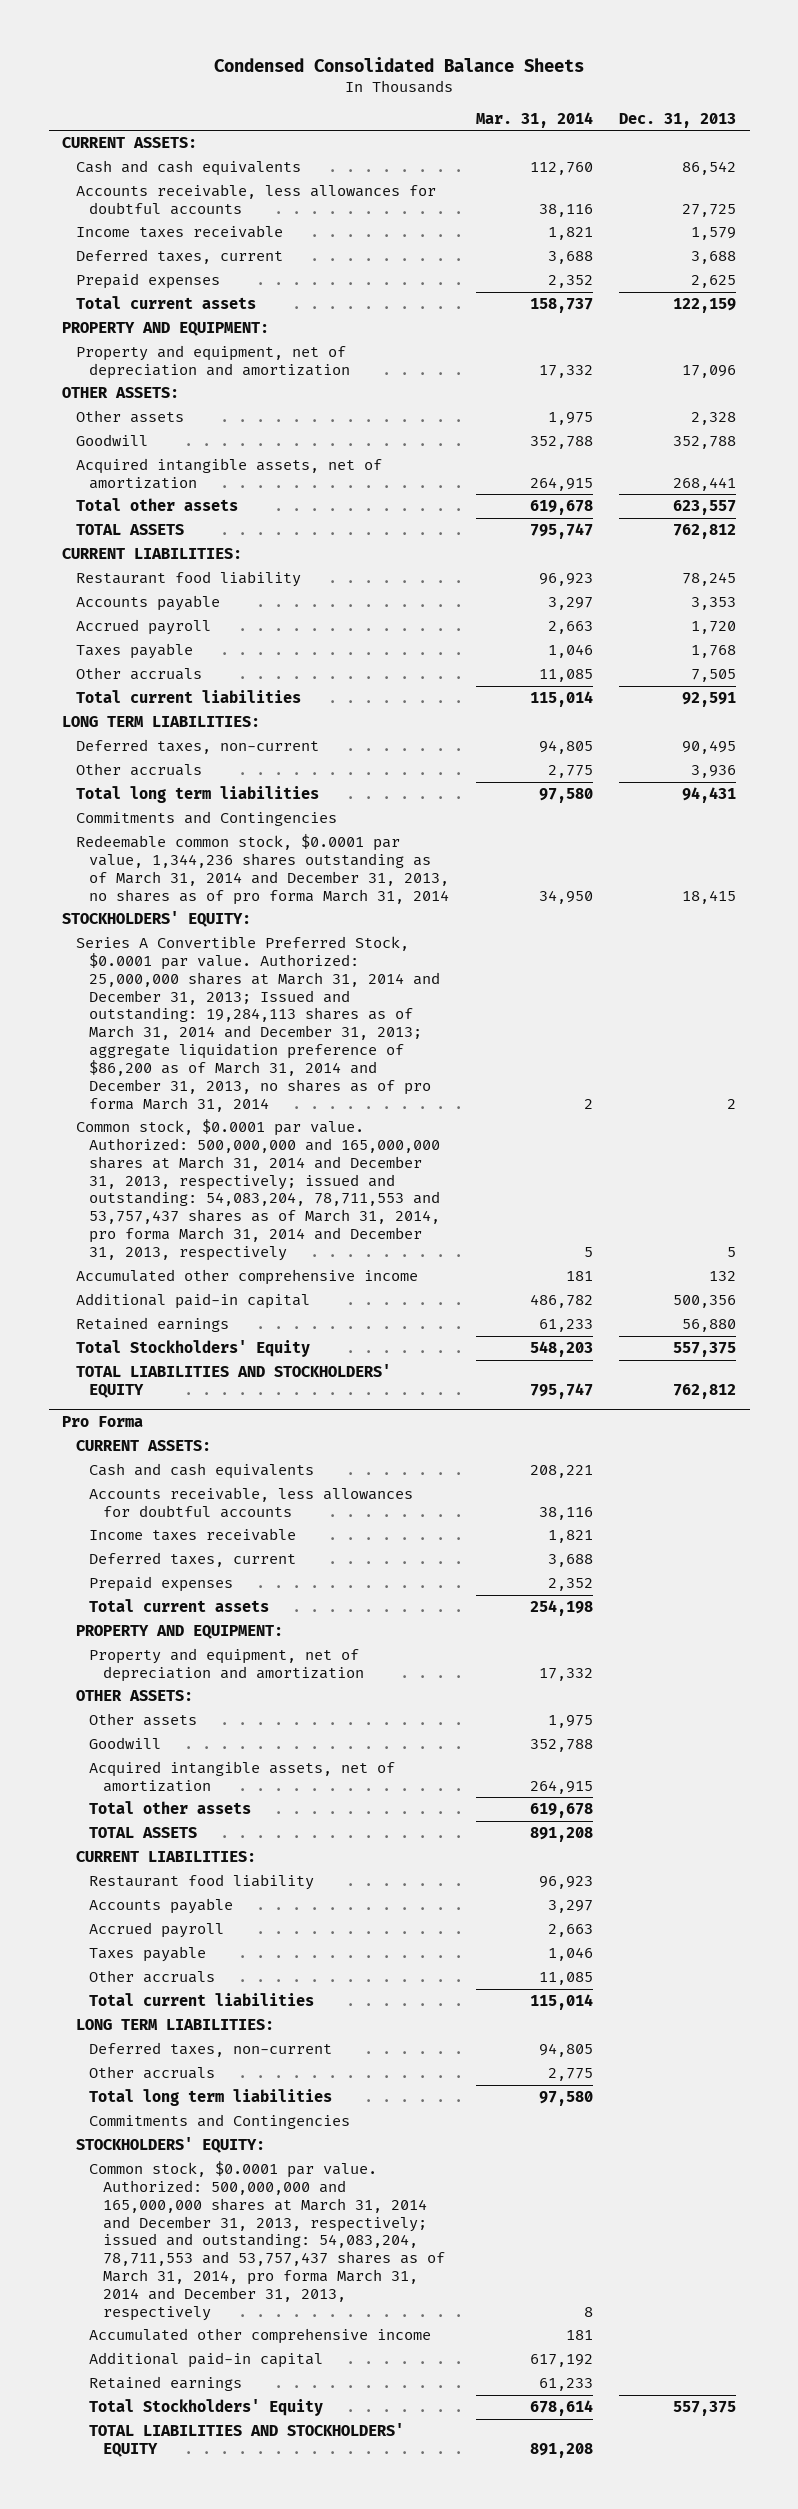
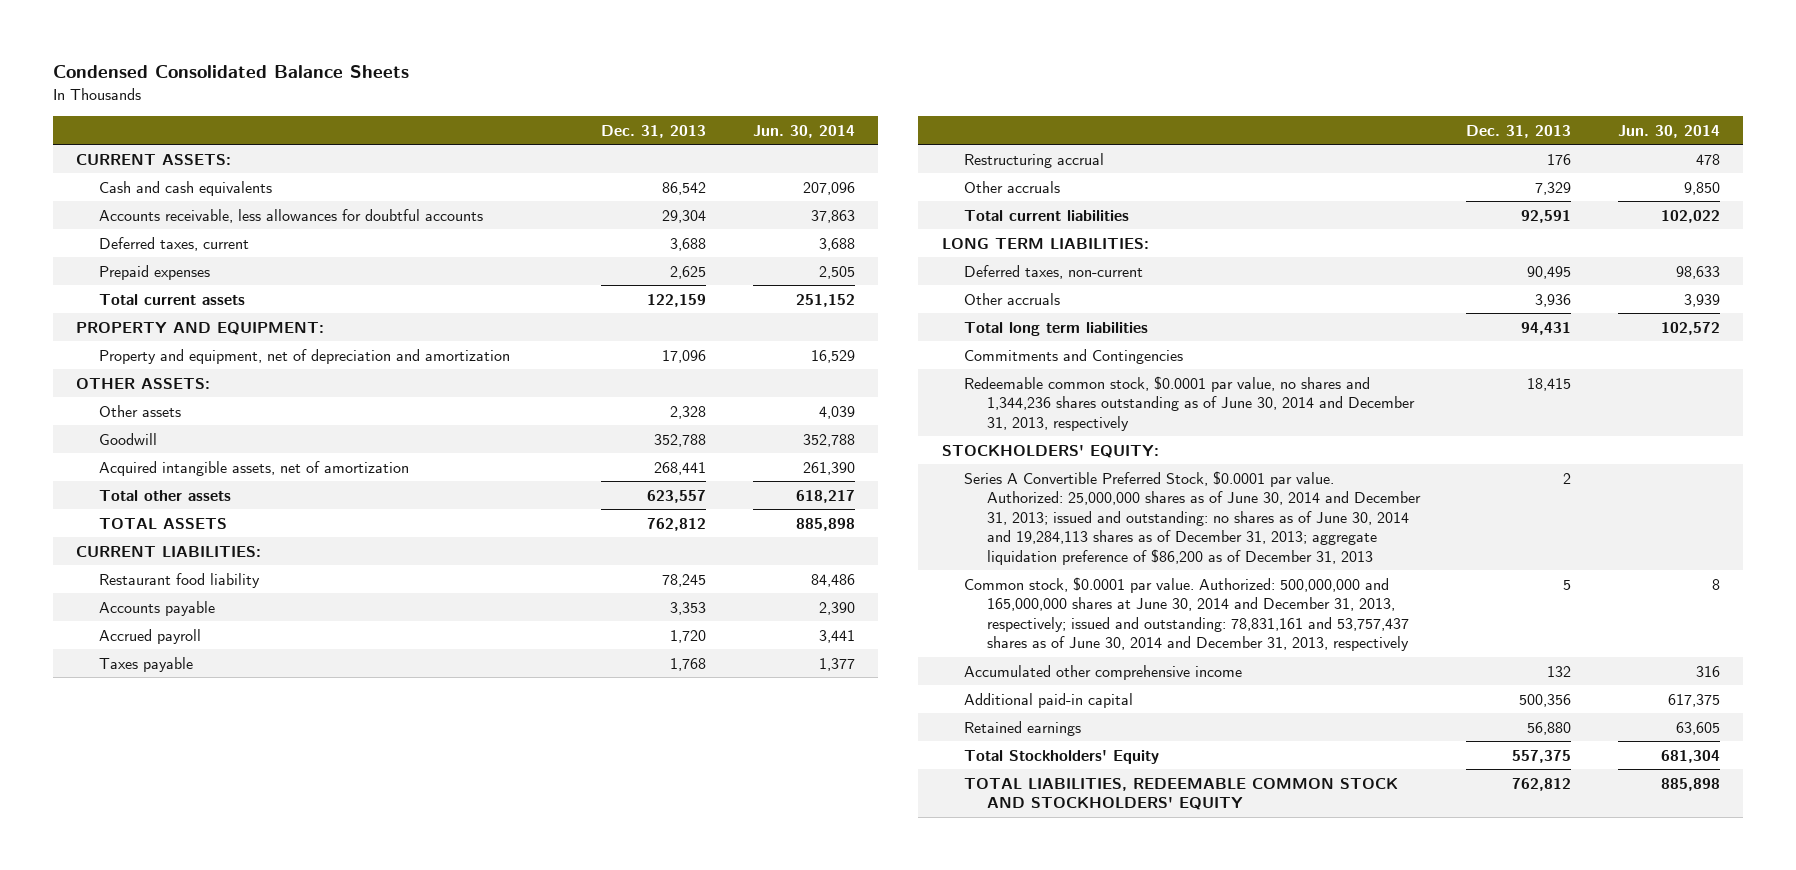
- | Mar. 31, 2014 | Dec. 31, 2013
+ | Dec. 31, 2013 | Jun. 30, 2014
- Accounts receivable, less allowances for doubtful accounts | 38,116 | 27,725
- Income taxes receivable | 1,821 | 1,579
+ Accounts receivable, less allowances for doubtful accounts | 29,304 | 37,863
- Other accruals | 11,085 | 7,505
+ Restructuring accrual | 176 | 478
+ Other accruals | 7,329 | 9,850
- Redeemable common stock, $0.0001 par value, 1,344,236 shares outstanding as of March 31, 2014 and December 31, 2013, no shares as of pro forma March 31, 2014 | 34,950 | 18,415
+ Redeemable common stock, $0.0001 par value, no shares and 1,344,236 shares outstanding as of June 30, 2014 and December 31, 2013, respectively | 18,415 |
- Series A Convertible Preferred Stock, $0.0001 par value. Authorized: 25,000,000 shares at March 31, 2014 and December 31, 2013; Issued and outstanding: 19,284,113 shares as of March 31, 2014 and December 31, 2013; aggregate liquidation preference of $86,200 as of March 31, 2014 and December 31, 2013, no shares as of pro forma March 31, 2014 | 2 | 2
- Common stock, $0.0001 par value. Authorized: 500,000,000 and 165,000,000 shares at March 31, 2014 and December 31, 2013, respectively; issued and outstanding: 54,083,204, 78,711,553 and 53,757,437 shares as of March 31, 2014, pro forma March 31, 2014 and December 31, 2013, respectively | 5 | 5
+ Series A Convertible Preferred Stock, $0.0001 par value. Authorized: 25,000,000 shares as of June 30, 2014 and December 31, 2013; issued and outstanding: no shares as of June 30, 2014 and 19,284,113 shares as of December 31, 2013; aggregate liquidation preference of $86,200 as of December 31, 2013 | 2 |
+ Common stock, $0.0001 par value. Authorized: 500,000,000 and 165,000,000 shares at June 30, 2014 and December 31, 2013, respectively; issued and outstanding: 78,831,161 and 53,757,437 shares as of June 30, 2014 and December 31, 2013, respectively | 5 | 8
- TOTAL LIABILITIES AND STOCKHOLDERS' EQUITY | 795,747 | 762,812
- Pro Forma
- CURRENT ASSETS:
- Cash and cash equivalents | 208,221 |
- Accounts receivable, less allowances for doubtful accounts | 38,116 |
- Income taxes receivable | 1,821 |
- Deferred taxes, current | 3,688 |
- Prepaid expenses | 2,352 |
- Total current assets | 254,198 |
- PROPERTY AND EQUIPMENT:
- Property and equipment, net of depreciation and amortization | 17,332 |
- OTHER ASSETS:
- Other assets | 1,975 |
- Goodwill | 352,788 |
- Acquired intangible assets, net of amortization | 264,915 |
- Total other assets | 619,678 |
- TOTAL ASSETS | 891,208 |
- CURRENT LIABILITIES:
- Restaurant food liability | 96,923 |
- Accounts payable | 3,297 |
- Accrued payroll | 2,663 |
- Taxes payable | 1,046 |
- Other accruals | 11,085 |
- Total current liabilities | 115,014 |
- LONG TERM LIABILITIES:
- Deferred taxes, non-current | 94,805 |
- Other accruals | 2,775 |
- Total long term liabilities | 97,580 |
- Commitments and Contingencies
- STOCKHOLDERS' EQUITY:
- Common stock, $0.0001 par value. Authorized: 500,000,000 and 165,000,000 shares at March 31, 2014 and December 31, 2013, respectively; issued and outstanding: 54,083,204, 78,711,553 and 53,757,437 shares as of March 31, 2014, pro forma March 31, 2014 and December 31, 2013, respectively | 8 |
- Accumulated other comprehensive income | 181 |
- Additional paid-in capital | 617,192 |
- Retained earnings | 61,233 |
- Total Stockholders' Equity | 678,614 | 557,375
- TOTAL LIABILITIES AND STOCKHOLDERS' EQUITY | 891,208 |
+ TOTAL LIABILITIES, REDEEMABLE COMMON STOCK AND STOCKHOLDERS' EQUITY | 762,812 | 885,898

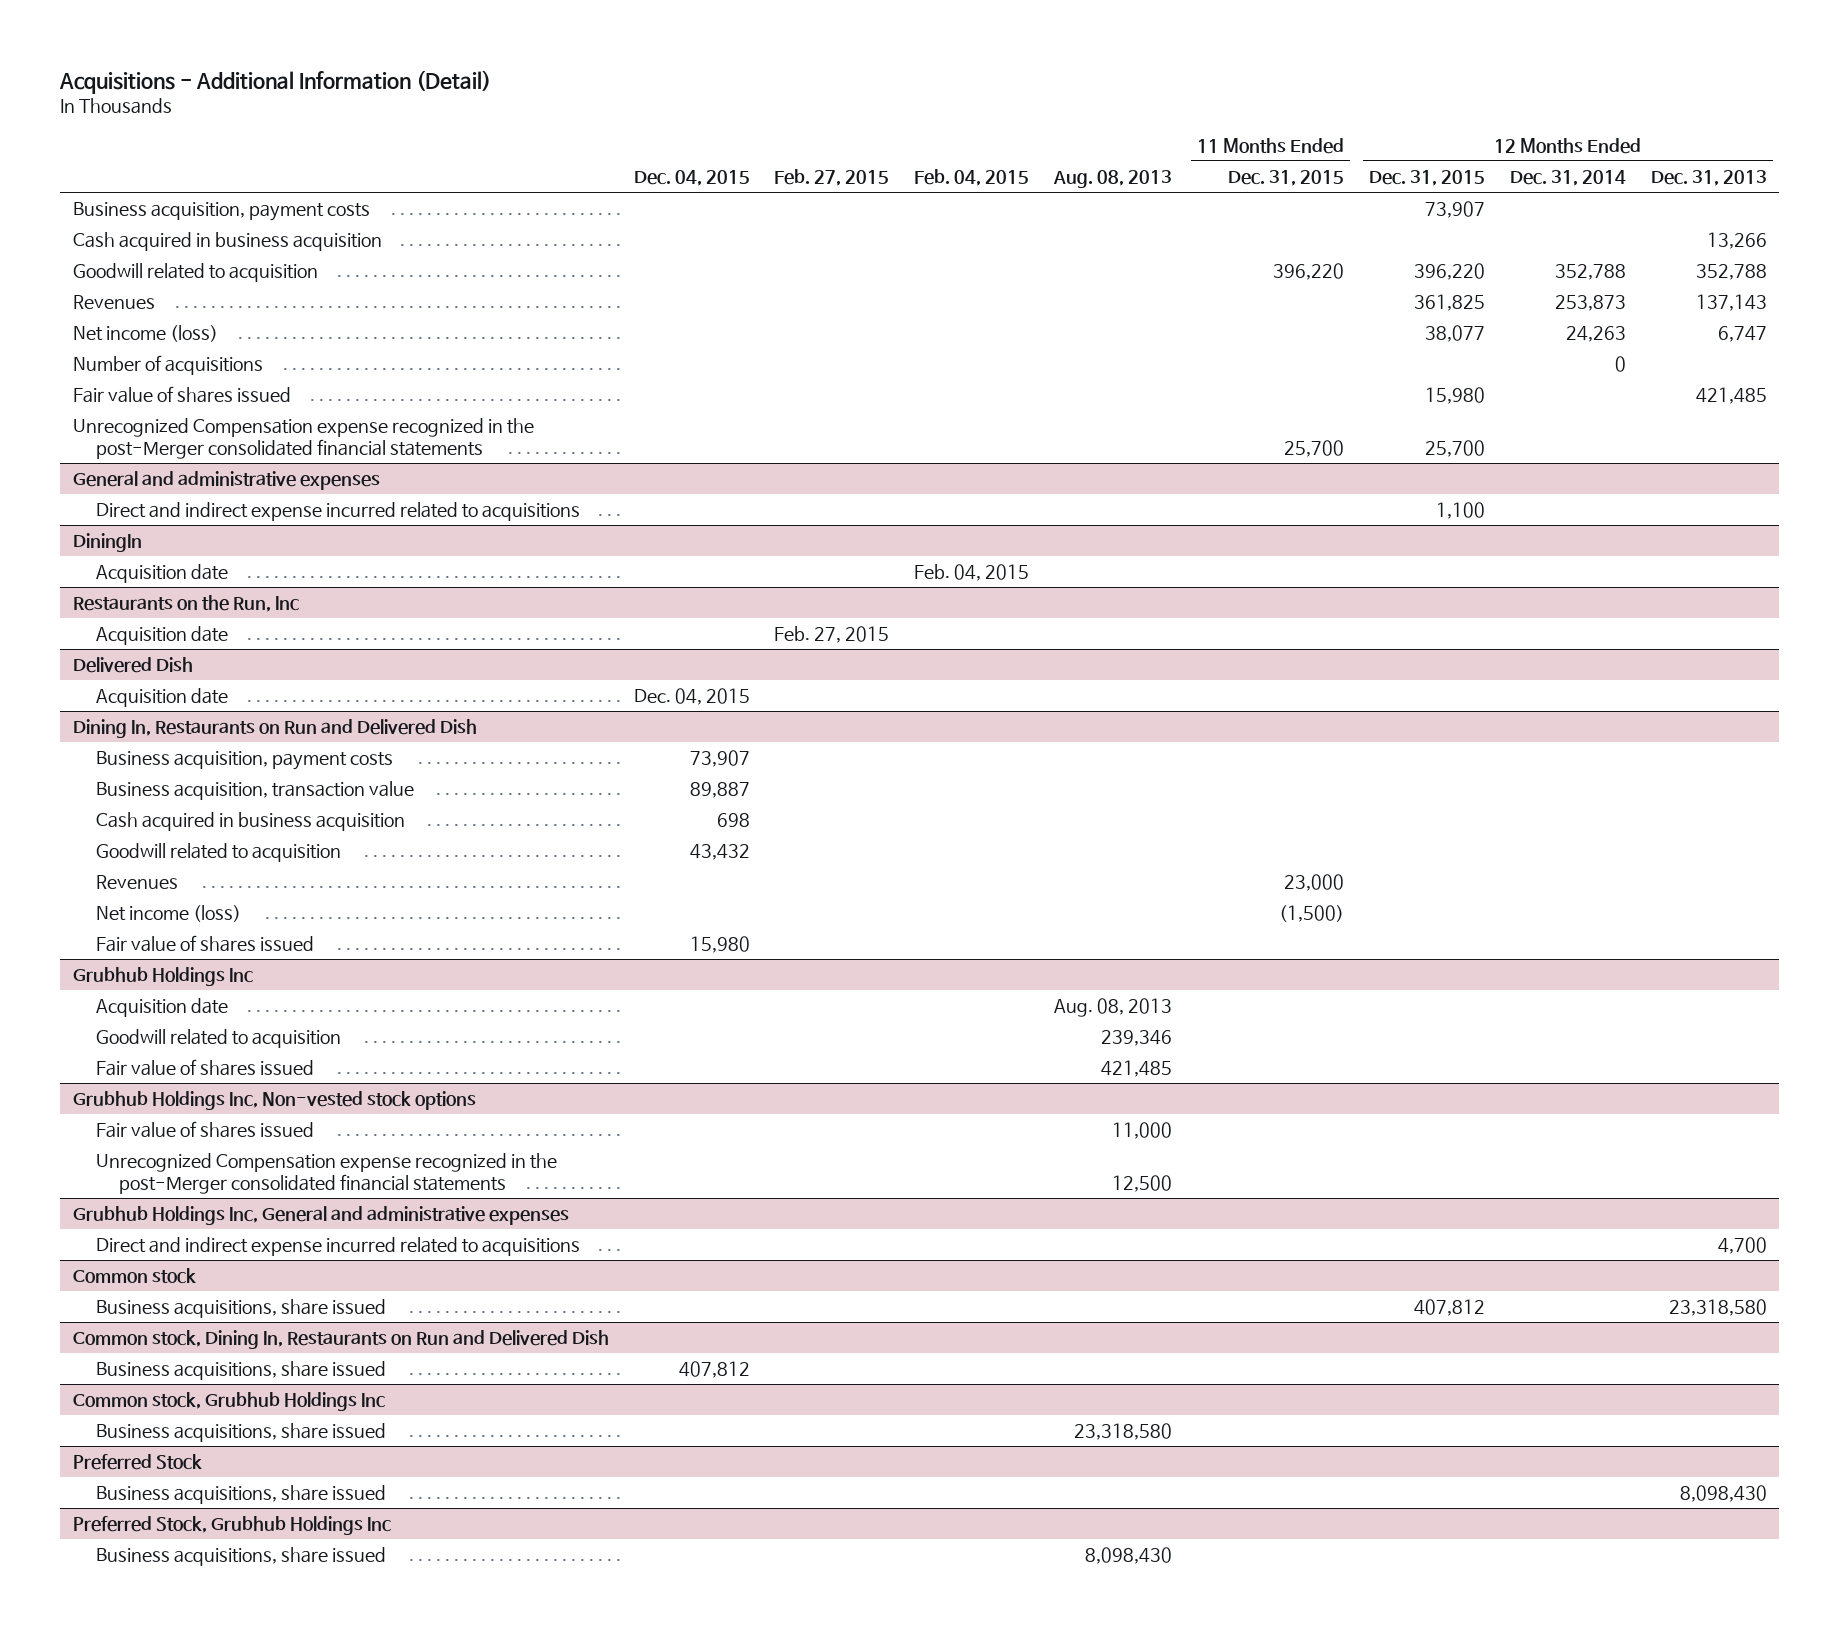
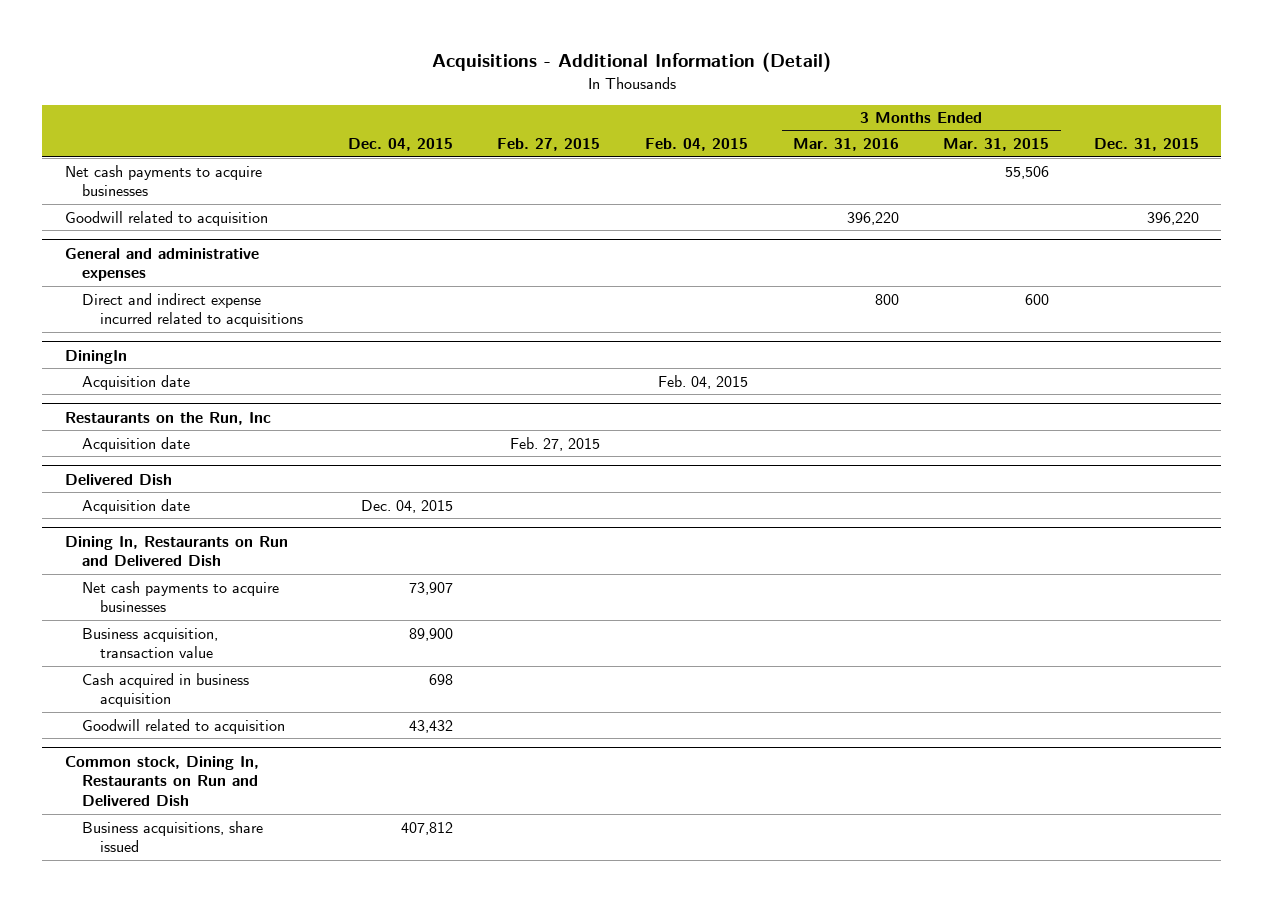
- | Dec. 04, 2015 | Feb. 27, 2015 | Feb. 04, 2015 | Aug. 08, 2013 | 11 Months Ended Dec. 31, 2015 | 12 Months Ended Dec. 31, 2015 | 12 Months Ended Dec. 31, 2014 | 12 Months Ended Dec. 31, 2013
+ | Dec. 04, 2015 | Feb. 27, 2015 | Feb. 04, 2015 | 3 Months Ended Mar. 31, 2016 | 3 Months Ended Mar. 31, 2015 | Dec. 31, 2015
- Business acquisition, payment costs | | | | | | 73,907 | |
- Cash acquired in business acquisition | | | | | | | | 13,266
+ Net cash payments to acquire businesses | | | | | 55,506 |
- Revenues | | | | | | 361,825 | 253,873 | 137,143
- Net income (loss) | | | | | | 38,077 | 24,263 | 6,747
- Number of acquisitions | | | | | | | 0 |
- Fair value of shares issued | | | | | | 15,980 | | 421,485
- Unrecognized Compensation expense recognized in the post-Merger consolidated financial statements | | | | | 25,700 | 25,700 | |
@ Dining In, Restaurants on Run and Delivered Dish
- Business acquisition, payment costs | 73,907 | | | | | | |
- Business acquisition, transaction value | 89,887 | | | | | | |
+ Net cash payments to acquire businesses | 73,907 | | | | |
+ Business acquisition, transaction value | 89,900 | | | | |
- Revenues | | | | | 23,000 | | |
- Net income (loss) | | | | | (1,500) | | |
- Fair value of shares issued | 15,980 | | | | | | |
- Grubhub Holdings Inc
- Acquisition date | | | | Aug. 08, 2013 | | | |
- Goodwill related to acquisition | | | | 239,346 | | | |
- Fair value of shares issued | | | | 421,485 | | | |
- Grubhub Holdings Inc, Non-vested stock options
- Fair value of shares issued | | | | 11,000 | | | |
- Unrecognized Compensation expense recognized in the post-Merger consolidated financial statements | | | | 12,500 | | | |
- Grubhub Holdings Inc, General and administrative expenses
- Direct and indirect expense incurred related to acquisitions | | | | | | | | 4,700
- Common stock
- Business acquisitions, share issued | | | | | | 407,812 | | 23,318,580
- Common stock, Grubhub Holdings Inc
- Business acquisitions, share issued | | | | 23,318,580 | | | |
- Preferred Stock
- Business acquisitions, share issued | | | | | | | | 8,098,430
- Preferred Stock, Grubhub Holdings Inc
- Business acquisitions, share issued | | | | 8,098,430 | | | |

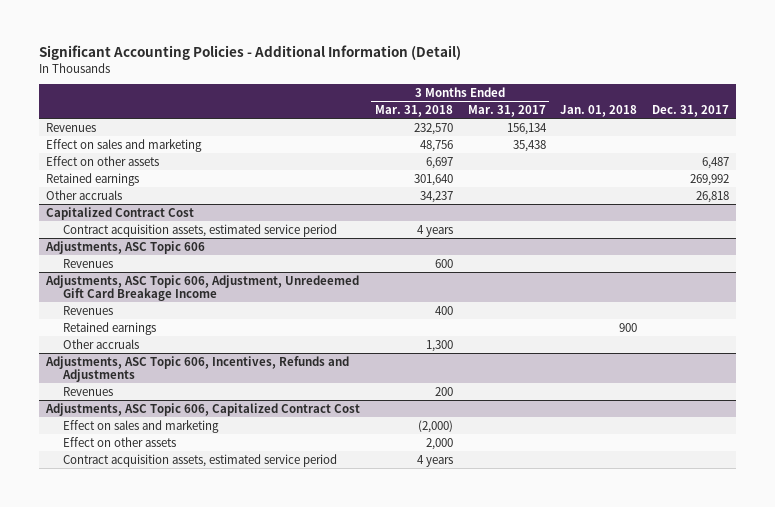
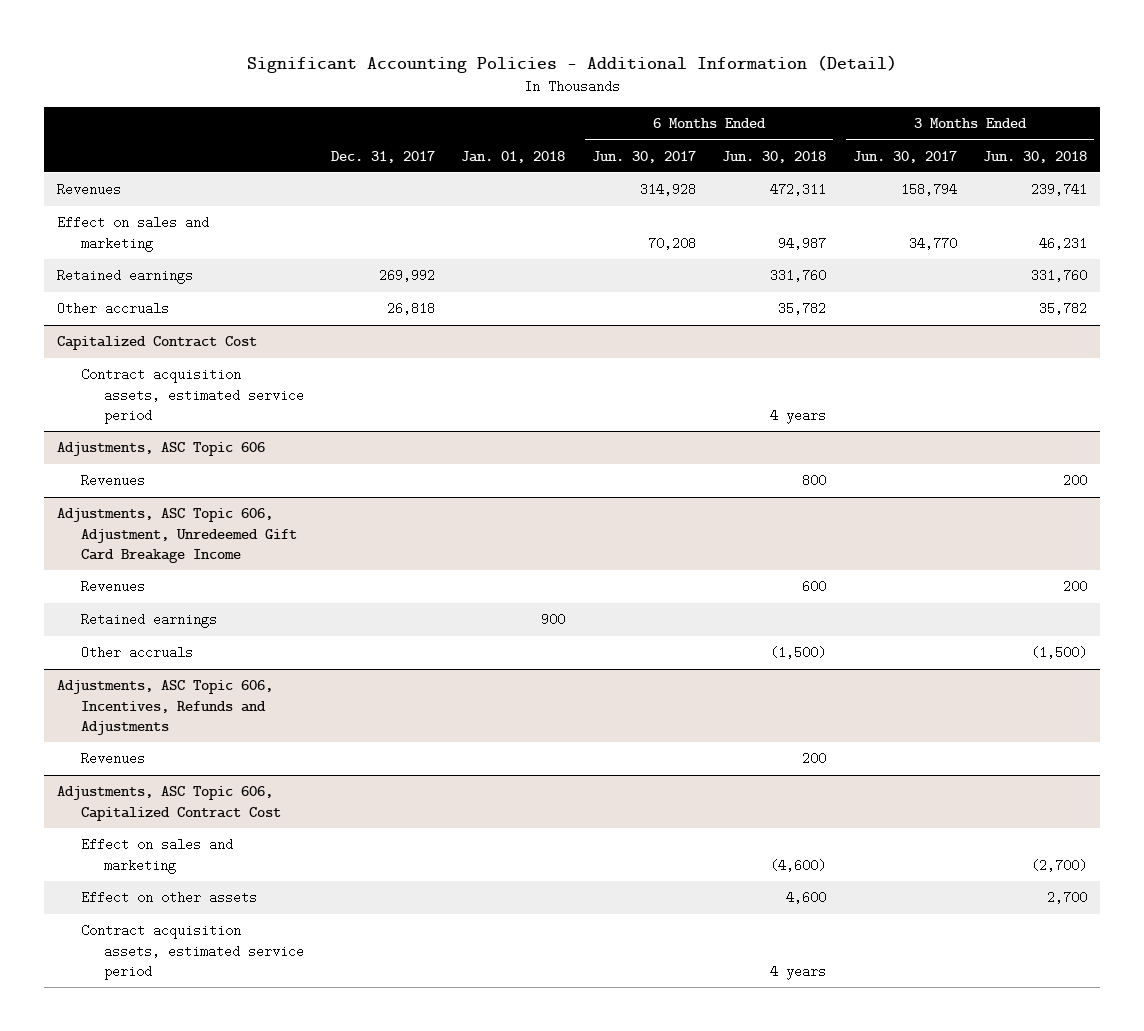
- | 3 Months Ended Mar. 31, 2018 | 3 Months Ended Mar. 31, 2017 | Jan. 01, 2018 | Dec. 31, 2017
+ | Dec. 31, 2017 | Jan. 01, 2018 | 6 Months Ended Jun. 30, 2017 | 6 Months Ended Jun. 30, 2018 | 3 Months Ended Jun. 30, 2017 | 3 Months Ended Jun. 30, 2018
- Effect on other assets | 6,697 | | | 6,487

